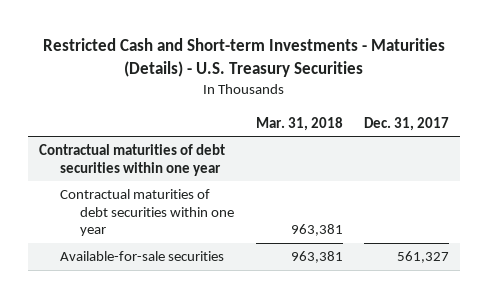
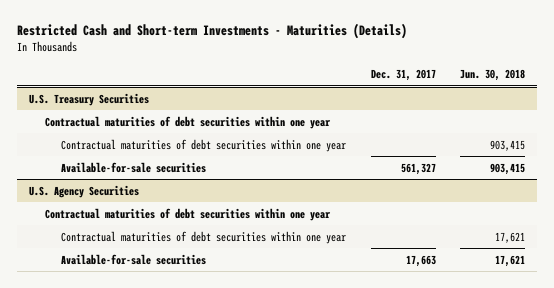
- Restricted Cash and Short-term Investments - Maturities (Details) - U.S. Treasury Securities
+ Restricted Cash and Short-term Investments - Maturities (Details)
- | Mar. 31, 2018 | Dec. 31, 2017
+ | Dec. 31, 2017 | Jun. 30, 2018
+ U.S. Treasury Securities
+ U.S. Agency Securities
+ Contractual maturities of debt securities within one year
+ Contractual maturities of debt securities within one year | | 17,621
+ Available-for-sale securities | 17,663 | 17,621

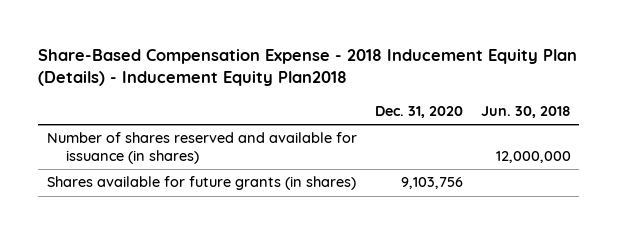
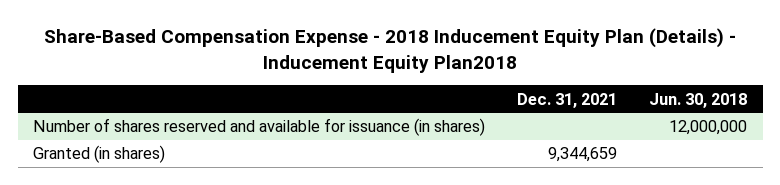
- | Dec. 31, 2020 | Jun. 30, 2018
+ | Dec. 31, 2021 | Jun. 30, 2018
- Shares available for future grants (in shares) | 9,103,756 |
+ Granted (in shares) | 9,344,659 |

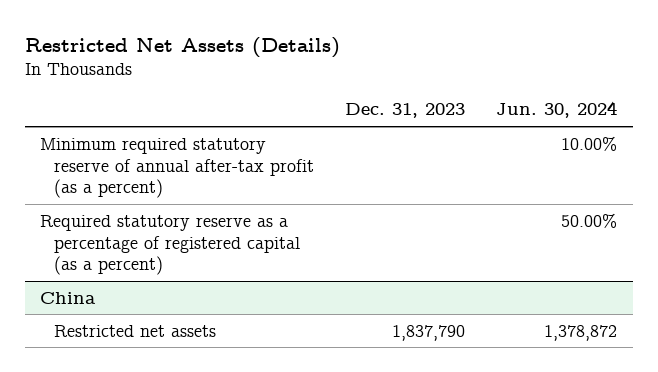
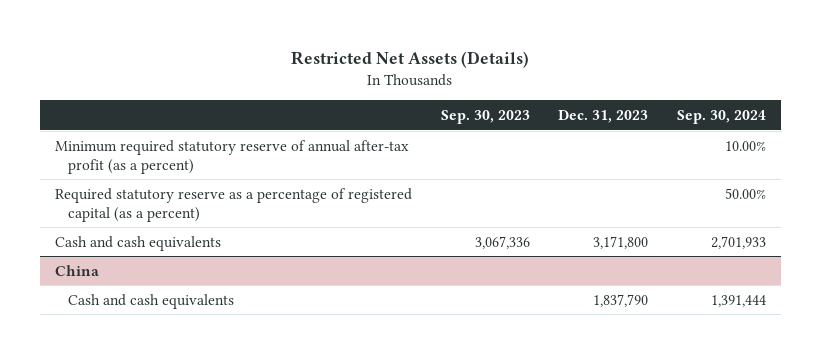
- | Dec. 31, 2023 | Jun. 30, 2024
+ | Sep. 30, 2023 | Dec. 31, 2023 | Sep. 30, 2024
+ Cash and cash equivalents | 3,067,336 | 3,171,800 | 2,701,933
@ China
- Restricted net assets | 1,837,790 | 1,378,872
+ Cash and cash equivalents | | 1,837,790 | 1,391,444

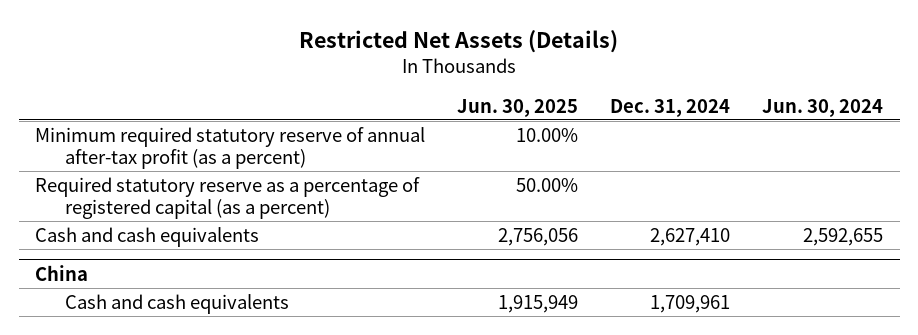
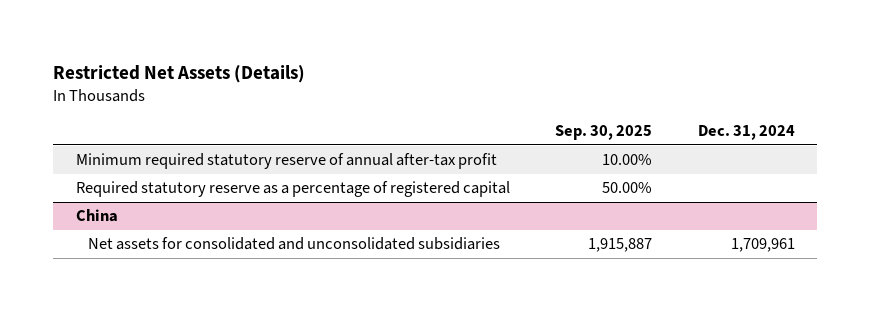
- | Jun. 30, 2025 | Dec. 31, 2024 | Jun. 30, 2024
+ | Sep. 30, 2025 | Dec. 31, 2024
- Minimum required statutory reserve of annual after-tax profit (as a percent) | 10.00% | |
- Required statutory reserve as a percentage of registered capital (as a percent) | 50.00% | |
- Cash and cash equivalents | 2,756,056 | 2,627,410 | 2,592,655
+ Minimum required statutory reserve of annual after-tax profit | 10.00% |
+ Required statutory reserve as a percentage of registered capital | 50.00% |
@ China
- Cash and cash equivalents | 1,915,949 | 1,709,961 |
+ Net assets for consolidated and unconsolidated subsidiaries | 1,915,887 | 1,709,961

